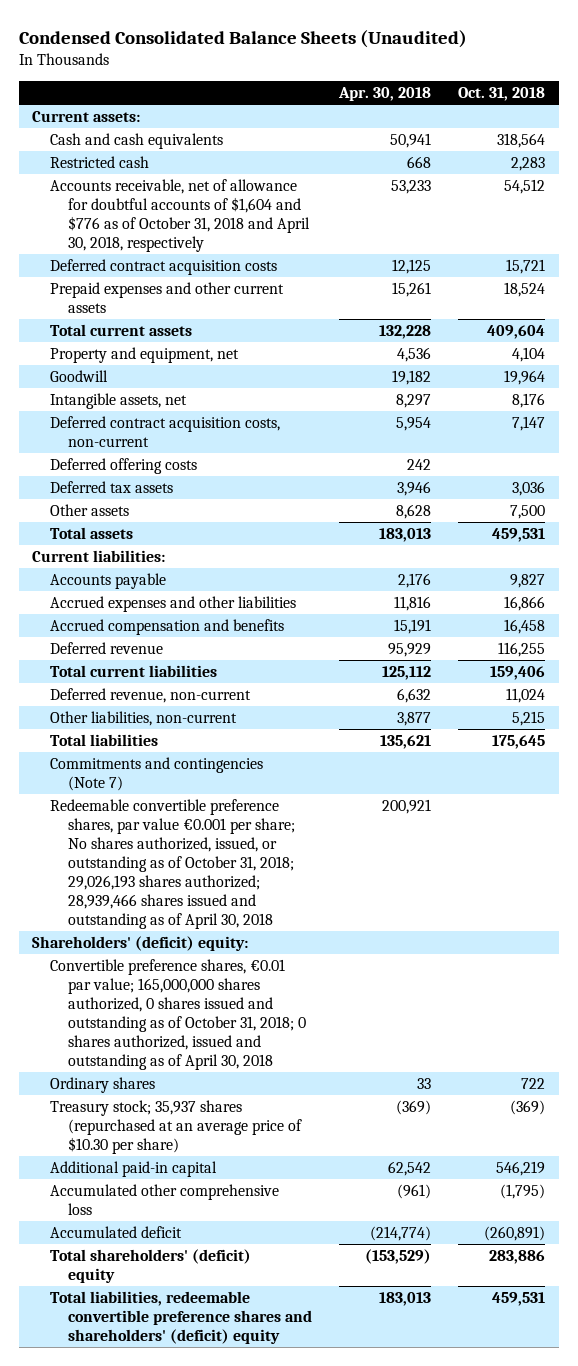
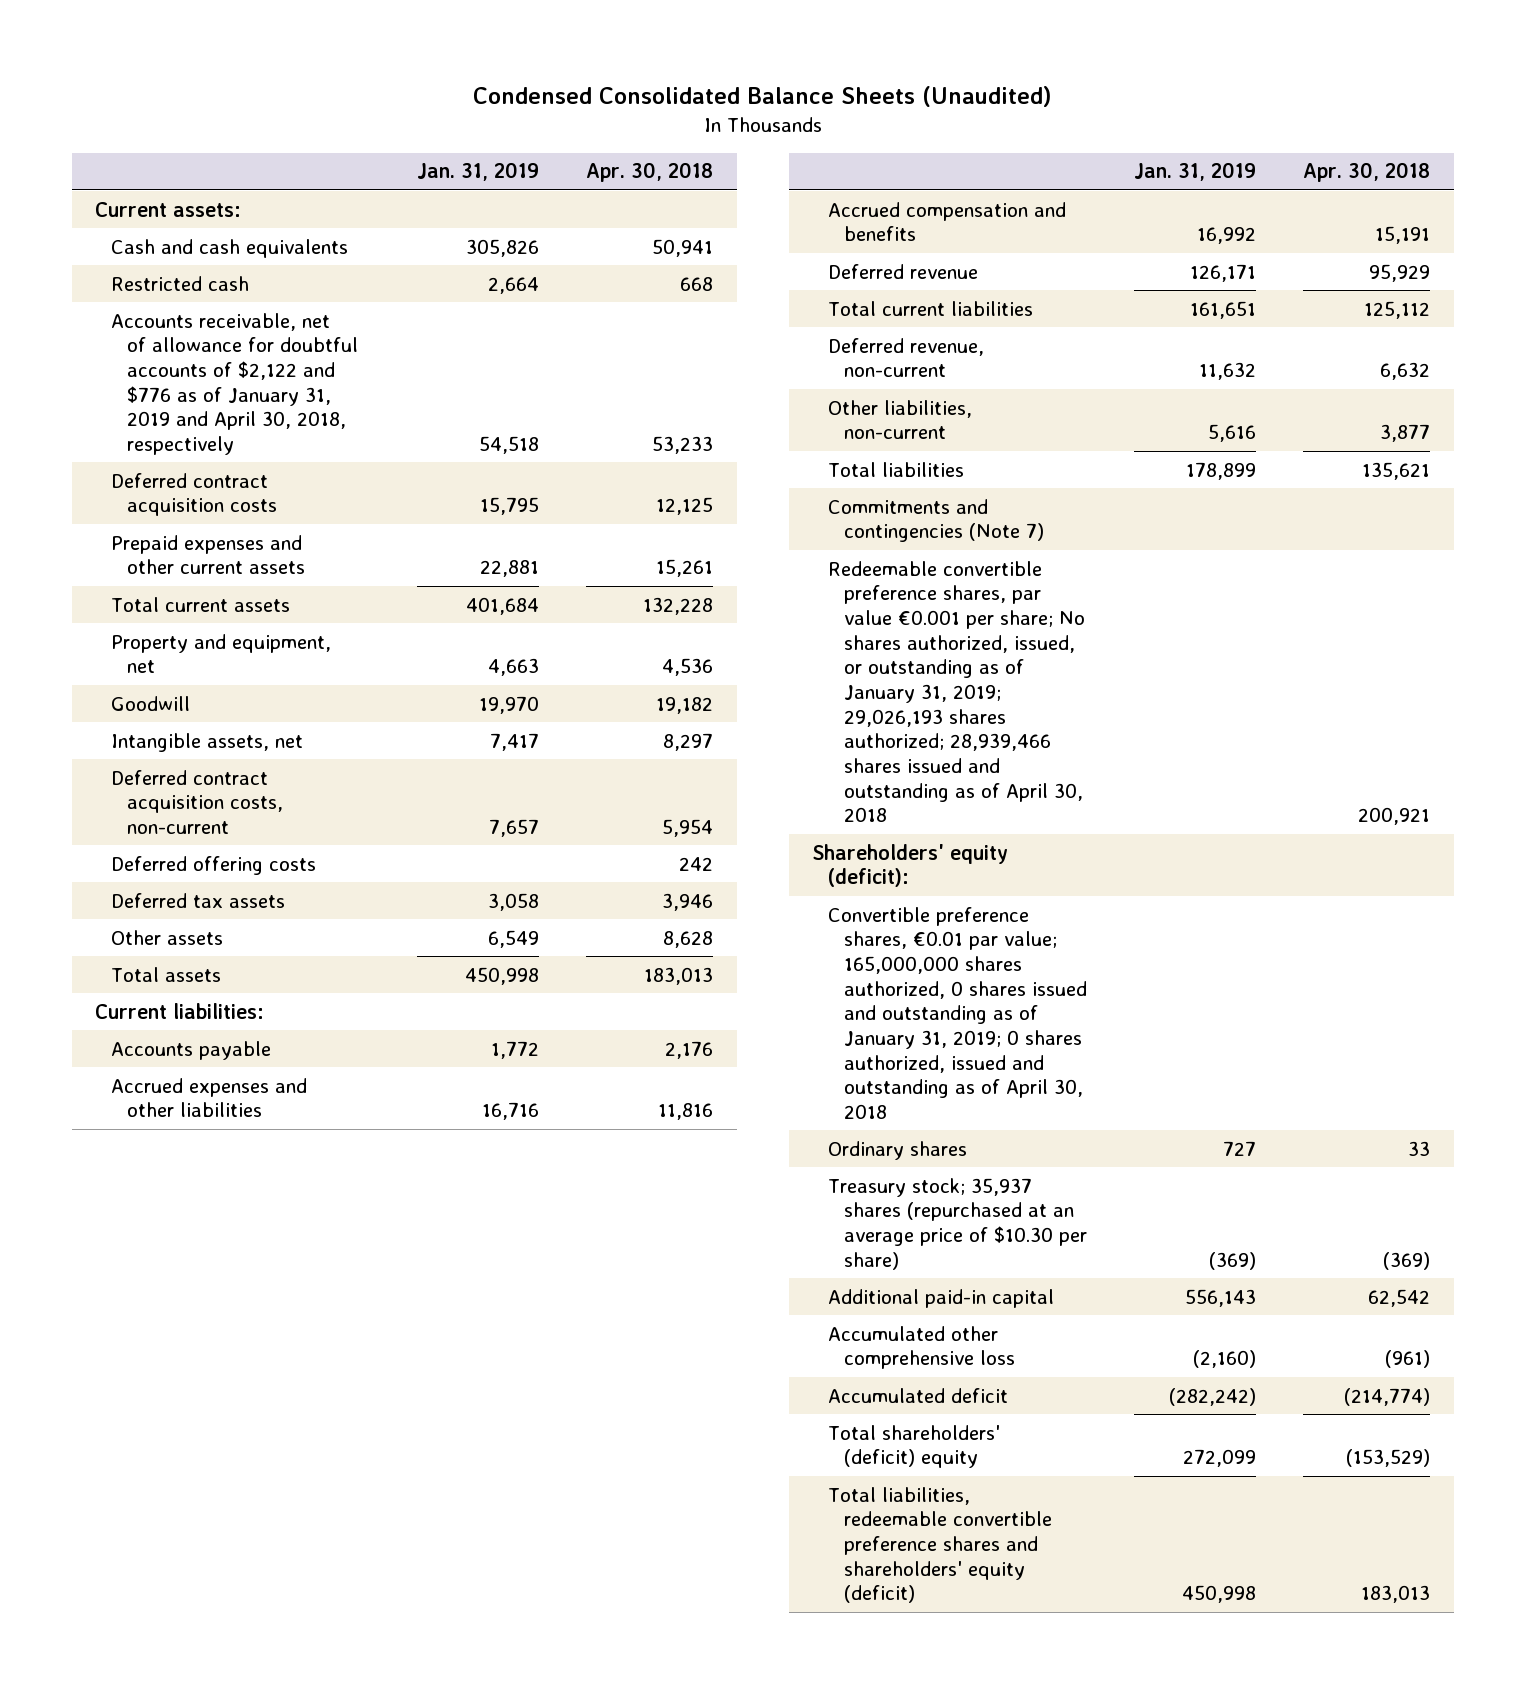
- | Apr. 30, 2018 | Oct. 31, 2018
+ | Jan. 31, 2019 | Apr. 30, 2018
- Accounts receivable, net of allowance for doubtful accounts of $1,604 and $776 as of October 31, 2018 and April 30, 2018, respectively | 53,233 | 54,512
+ Accounts receivable, net of allowance for doubtful accounts of $2,122 and $776 as of January 31, 2019 and April 30, 2018, respectively | 54,518 | 53,233
- Redeemable convertible preference shares, par value €0.001 per share; No shares authorized, issued, or outstanding as of October 31, 2018; 29,026,193 shares authorized; 28,939,466 shares issued and outstanding as of April 30, 2018 | 200,921 |
- Shareholders' (deficit) equity:
- Convertible preference shares, €0.01 par value; 165,000,000 shares authorized, 0 shares issued and outstanding as of October 31, 2018; 0 shares authorized, issued and outstanding as of April 30, 2018
+ Redeemable convertible preference shares, par value €0.001 per share; No shares authorized, issued, or outstanding as of January 31, 2019; 29,026,193 shares authorized; 28,939,466 shares issued and outstanding as of April 30, 2018 | | 200,921
+ Shareholders' equity (deficit):
+ Convertible preference shares, €0.01 par value; 165,000,000 shares authorized, 0 shares issued and outstanding as of January 31, 2019; 0 shares authorized, issued and outstanding as of April 30, 2018
- Total liabilities, redeemable convertible preference shares and shareholders' (deficit) equity | 183,013 | 459,531
+ Total liabilities, redeemable convertible preference shares and shareholders' equity (deficit) | 450,998 | 183,013

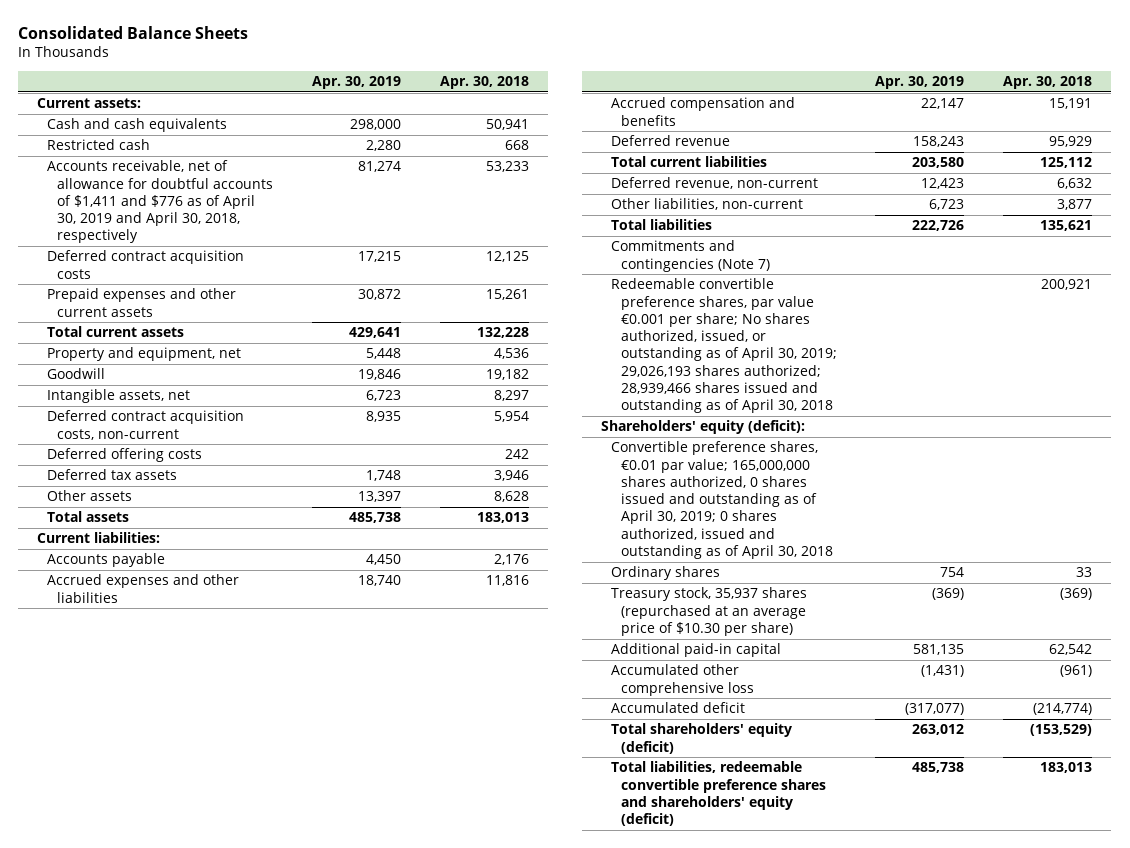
- Condensed Consolidated Balance Sheets (Unaudited)
+ Consolidated Balance Sheets
- | Jan. 31, 2019 | Apr. 30, 2018
+ | Apr. 30, 2019 | Apr. 30, 2018
- Accounts receivable, net of allowance for doubtful accounts of $2,122 and $776 as of January 31, 2019 and April 30, 2018, respectively | 54,518 | 53,233
+ Accounts receivable, net of allowance for doubtful accounts of $1,411 and $776 as of April 30, 2019 and April 30, 2018, respectively | 81,274 | 53,233
- Redeemable convertible preference shares, par value €0.001 per share; No shares authorized, issued, or outstanding as of January 31, 2019; 29,026,193 shares authorized; 28,939,466 shares issued and outstanding as of April 30, 2018 | | 200,921
+ Redeemable convertible preference shares, par value €0.001 per share; No shares authorized, issued, or outstanding as of April 30, 2019; 29,026,193 shares authorized; 28,939,466 shares issued and outstanding as of April 30, 2018 | | 200,921
- Convertible preference shares, €0.01 par value; 165,000,000 shares authorized, 0 shares issued and outstanding as of January 31, 2019; 0 shares authorized, issued and outstanding as of April 30, 2018
+ Convertible preference shares, €0.01 par value; 165,000,000 shares authorized, 0 shares issued and outstanding as of April 30, 2019; 0 shares authorized, issued and outstanding as of April 30, 2018
- Treasury stock; 35,937 shares (repurchased at an average price of $10.30 per share) | (369) | (369)
+ Treasury stock, 35,937 shares (repurchased at an average price of $10.30 per share) | (369) | (369)
- Total shareholders' (deficit) equity | 272,099 | (153,529)
+ Total shareholders' equity (deficit) | 263,012 | (153,529)

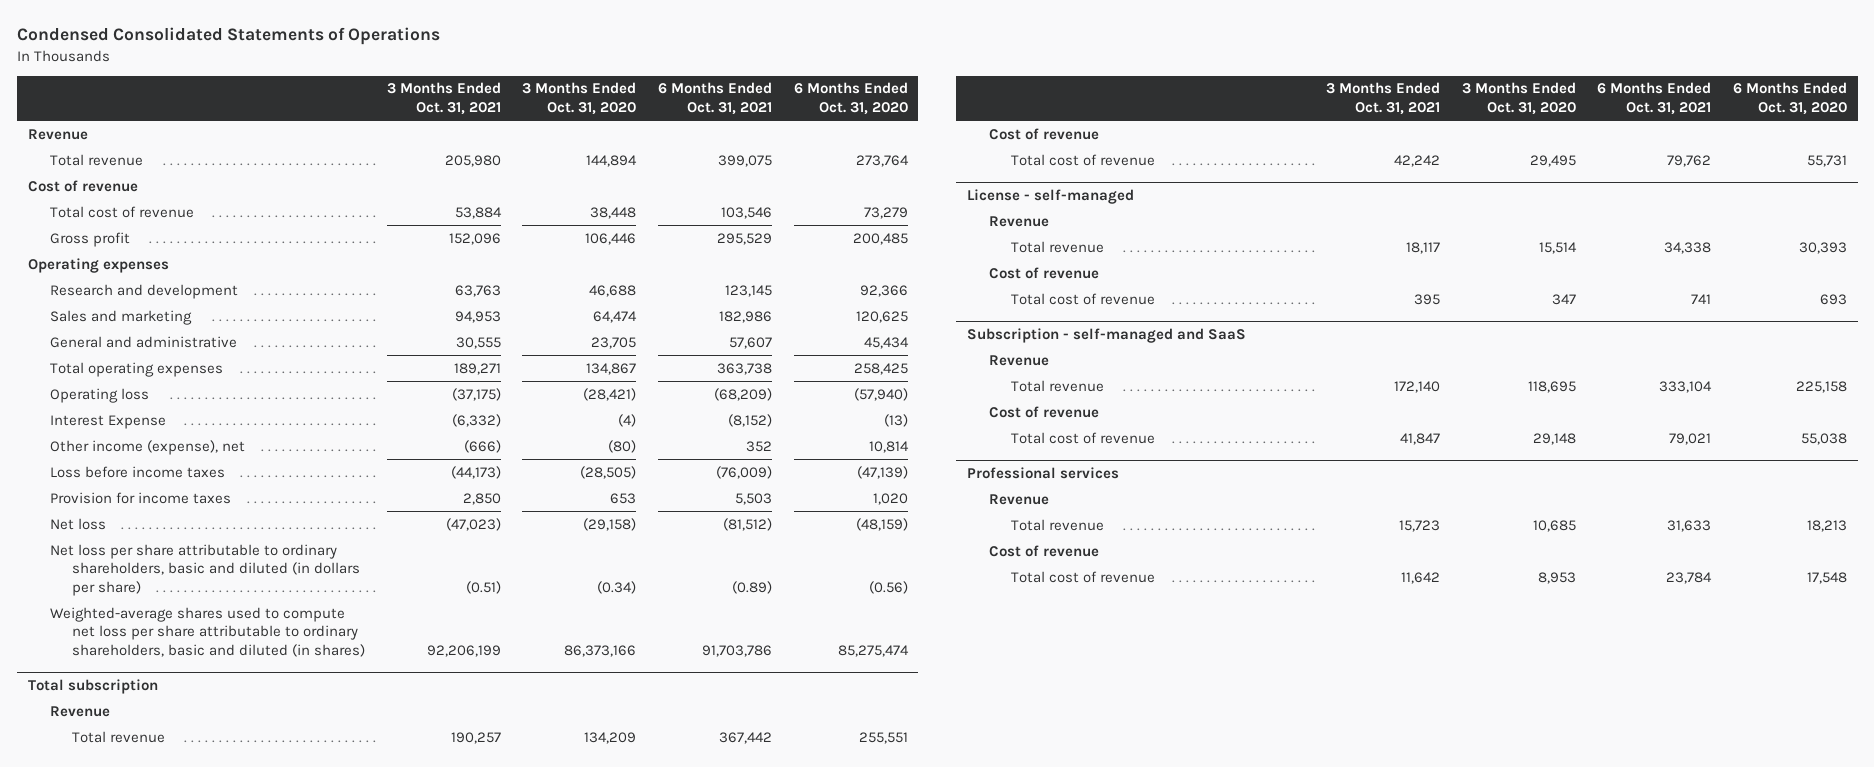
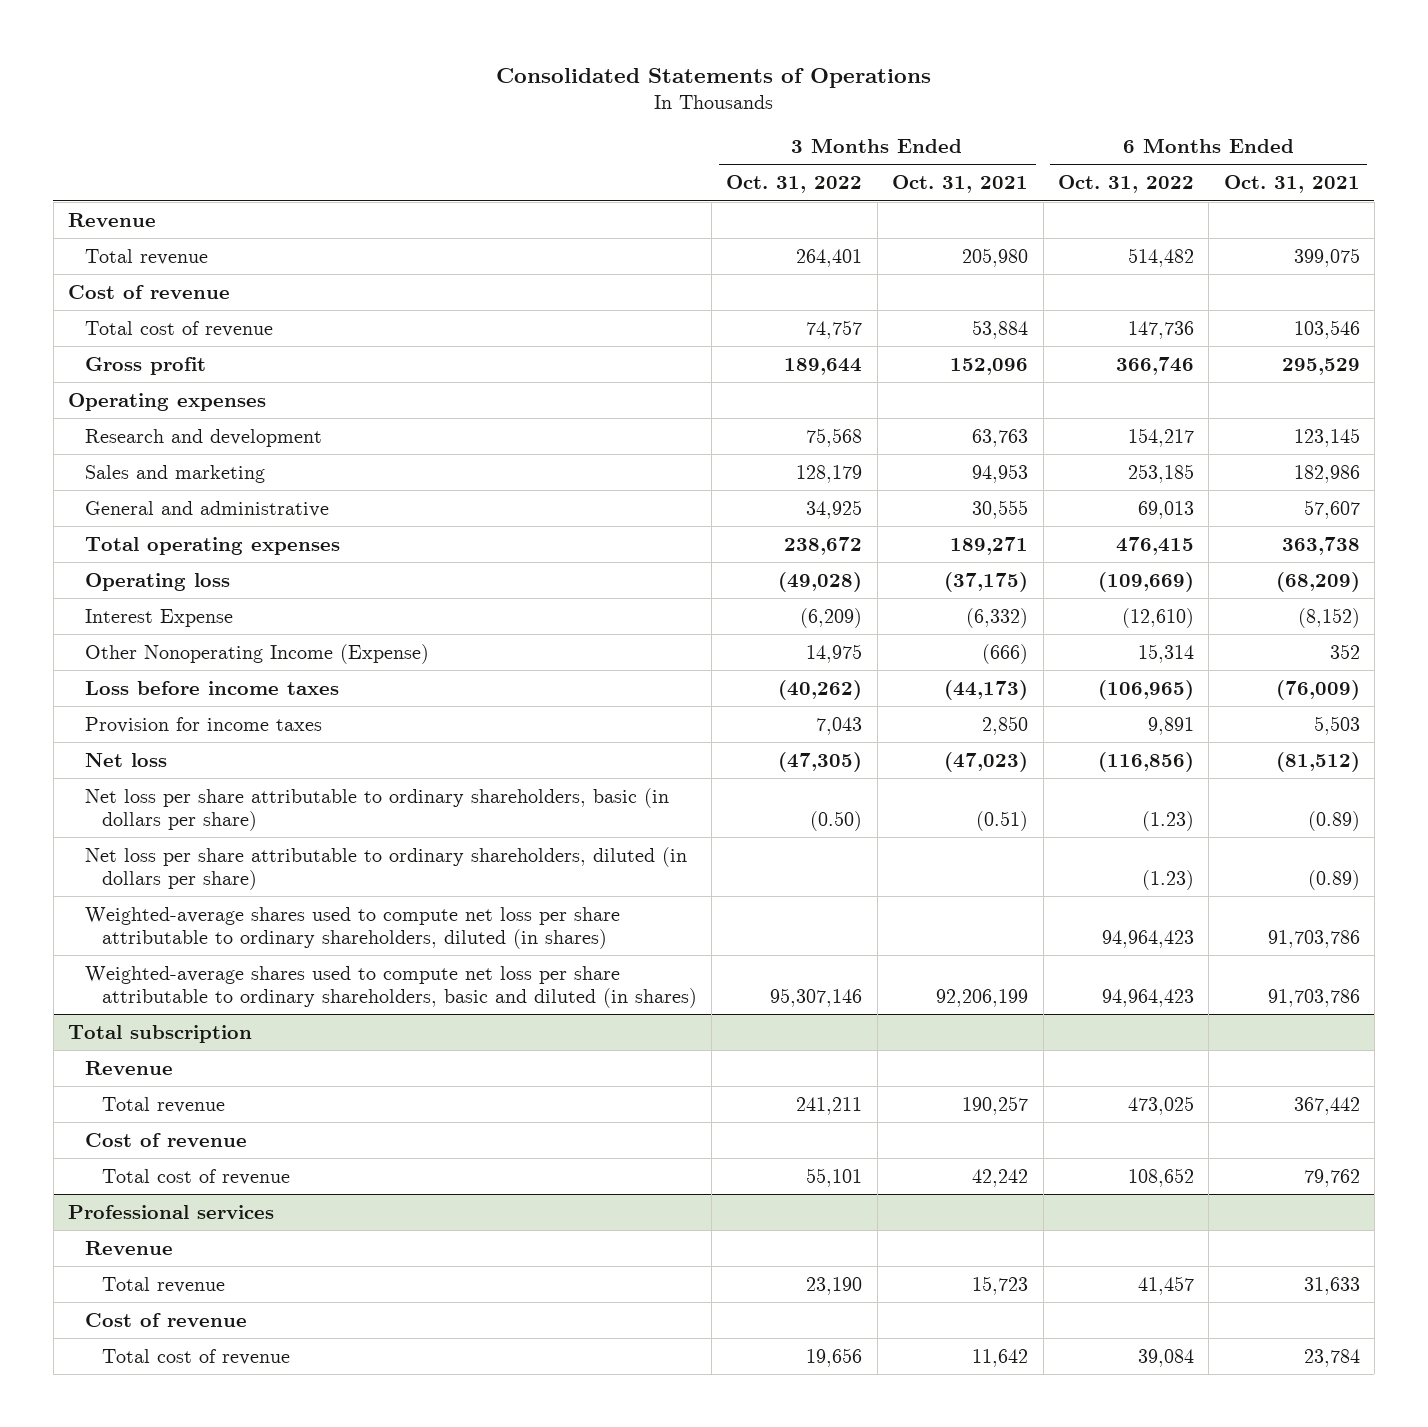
- Condensed Consolidated Statements of Operations
+ Consolidated Statements of Operations
- | 3 Months Ended Oct. 31, 2021 | 3 Months Ended Oct. 31, 2020 | 6 Months Ended Oct. 31, 2021 | 6 Months Ended Oct. 31, 2020
+ | 3 Months Ended Oct. 31, 2022 | 3 Months Ended Oct. 31, 2021 | 6 Months Ended Oct. 31, 2022 | 6 Months Ended Oct. 31, 2021
- Other income (expense), net | (666) | (80) | 352 | 10,814
+ Other Nonoperating Income (Expense) | 14,975 | (666) | 15,314 | 352
- Net loss per share attributable to ordinary shareholders, basic and diluted (in dollars per share) | (0.51) | (0.34) | (0.89) | (0.56)
+ Net loss per share attributable to ordinary shareholders, basic (in dollars per share) | (0.50) | (0.51) | (1.23) | (0.89)
+ Net loss per share attributable to ordinary shareholders, diluted (in dollars per share) | | | (1.23) | (0.89)
+ Weighted-average shares used to compute net loss per share attributable to ordinary shareholders, diluted (in shares) | | | 94,964,423 | 91,703,786
- License - self-managed
- Revenue
- Total revenue | 18,117 | 15,514 | 34,338 | 30,393
- Cost of revenue
- Total cost of revenue | 395 | 347 | 741 | 693
- Subscription - self-managed and SaaS
- Revenue
- Total revenue | 172,140 | 118,695 | 333,104 | 225,158
- Cost of revenue
- Total cost of revenue | 41,847 | 29,148 | 79,021 | 55,038

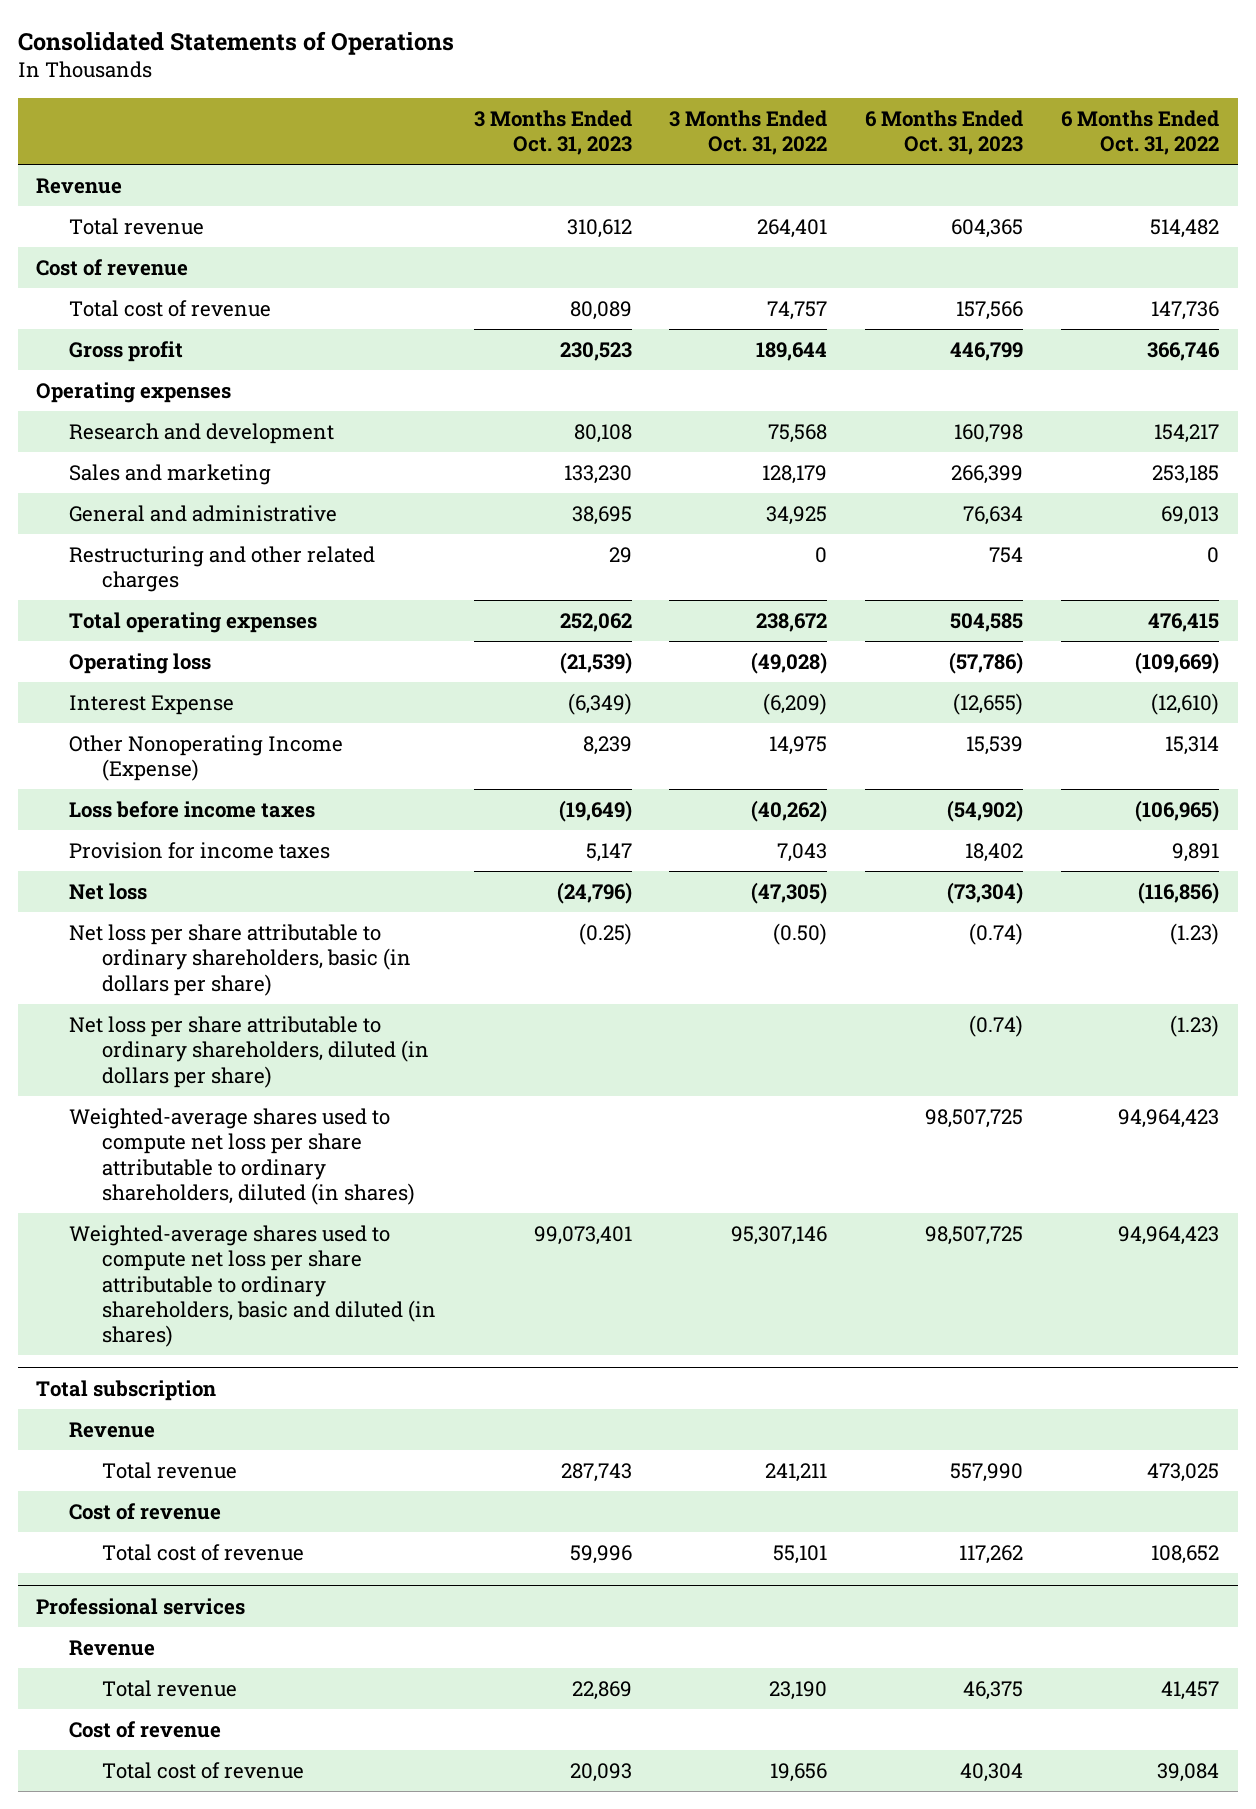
- | 3 Months Ended Oct. 31, 2022 | 3 Months Ended Oct. 31, 2021 | 6 Months Ended Oct. 31, 2022 | 6 Months Ended Oct. 31, 2021
+ | 3 Months Ended Oct. 31, 2023 | 3 Months Ended Oct. 31, 2022 | 6 Months Ended Oct. 31, 2023 | 6 Months Ended Oct. 31, 2022
+ Restructuring and other related charges | 29 | 0 | 754 | 0

